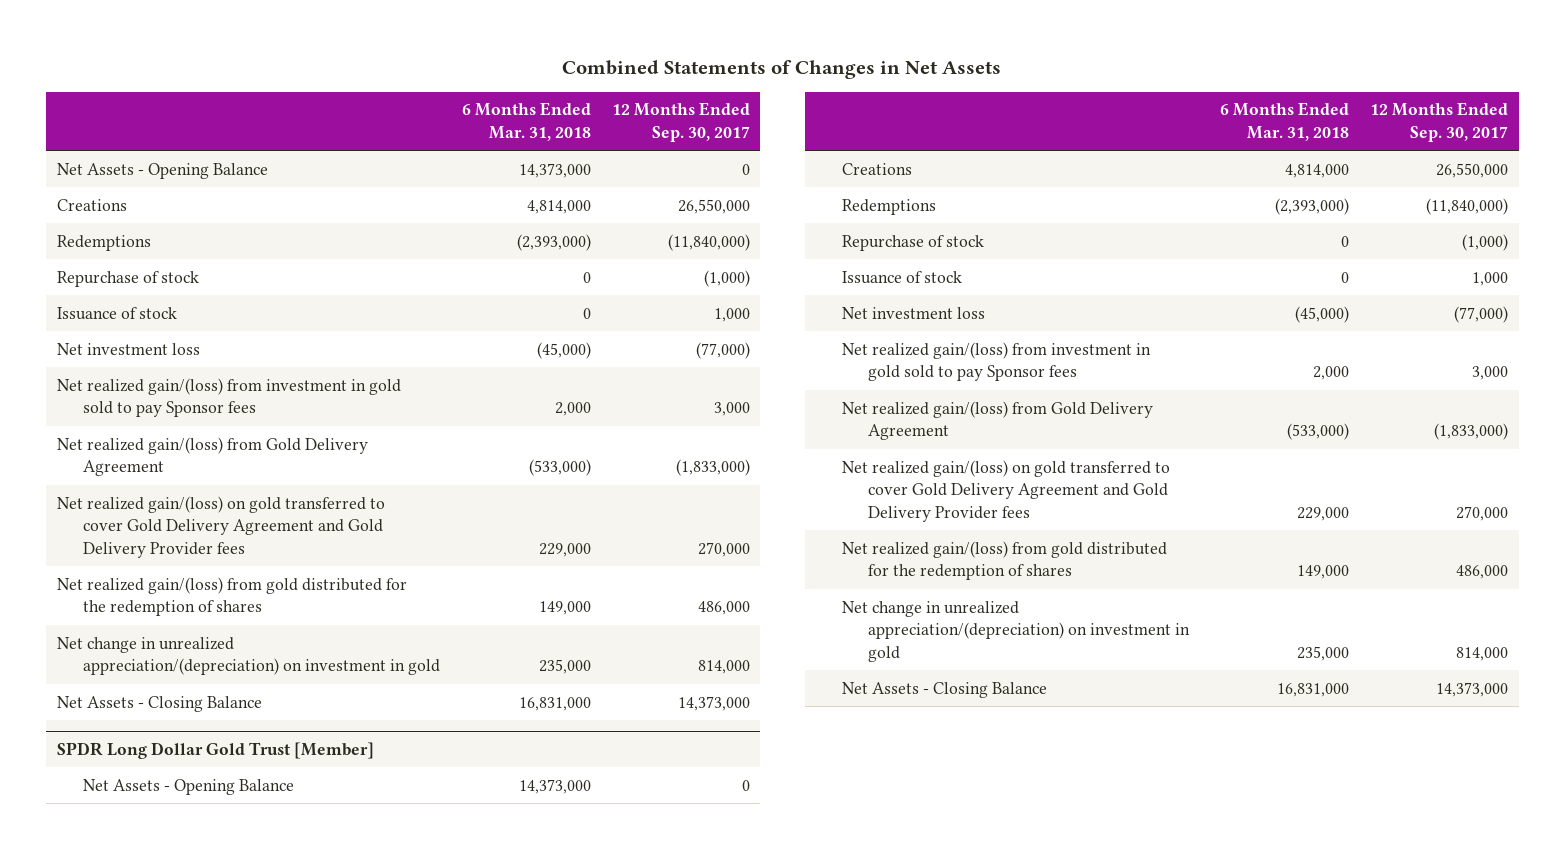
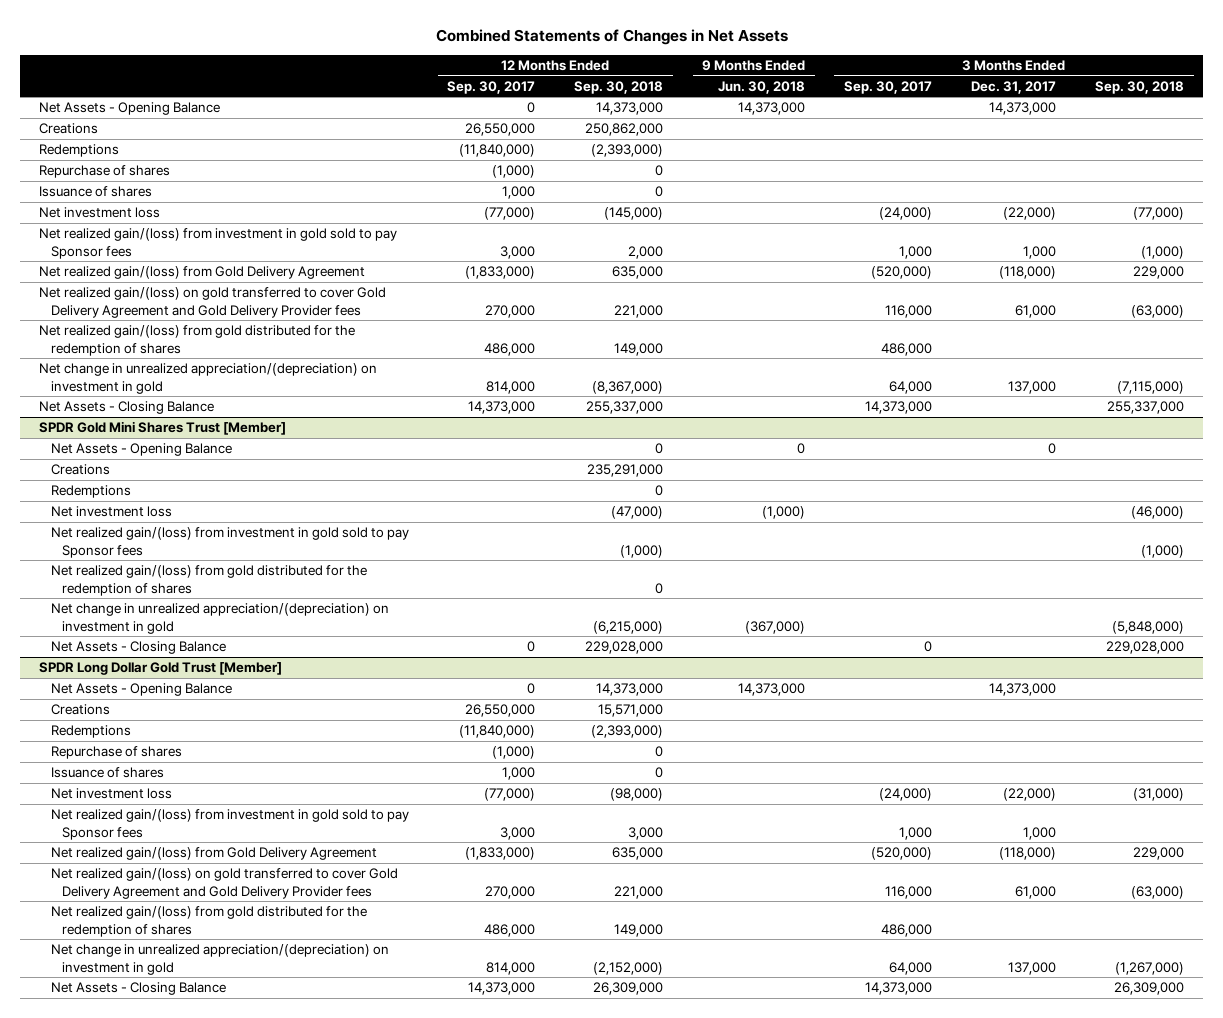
- | 6 Months Ended Mar. 31, 2018 | 12 Months Ended Sep. 30, 2017
+ | 12 Months Ended Sep. 30, 2017 | 12 Months Ended Sep. 30, 2018 | 9 Months Ended Jun. 30, 2018 | 3 Months Ended Sep. 30, 2017 | 3 Months Ended Dec. 31, 2017 | 3 Months Ended Sep. 30, 2018
- Repurchase of stock | 0 | (1,000)
- Issuance of stock | 0 | 1,000
+ Repurchase of shares | (1,000) | 0 | | | |
+ Issuance of shares | 1,000 | 0 | | | |
+ SPDR Gold Mini Shares Trust [Member]
+ Net Assets - Opening Balance | | 0 | 0 | | 0 |
+ Creations | | 235,291,000 | | | |
+ Redemptions | | 0 | | | |
+ Net investment loss | | (47,000) | (1,000) | | | (46,000)
+ Net realized gain/(loss) from investment in gold sold to pay Sponsor fees | | (1,000) | | | | (1,000)
+ Net realized gain/(loss) from gold distributed for the redemption of shares | | 0 | | | |
+ Net change in unrealized appreciation/(depreciation) on investment in gold | | (6,215,000) | (367,000) | | | (5,848,000)
+ Net Assets - Closing Balance | 0 | 229,028,000 | | 0 | | 229,028,000
@ SPDR Long Dollar Gold Trust [Member]
- Repurchase of stock | 0 | (1,000)
- Issuance of stock | 0 | 1,000
+ Repurchase of shares | (1,000) | 0 | | | |
+ Issuance of shares | 1,000 | 0 | | | |

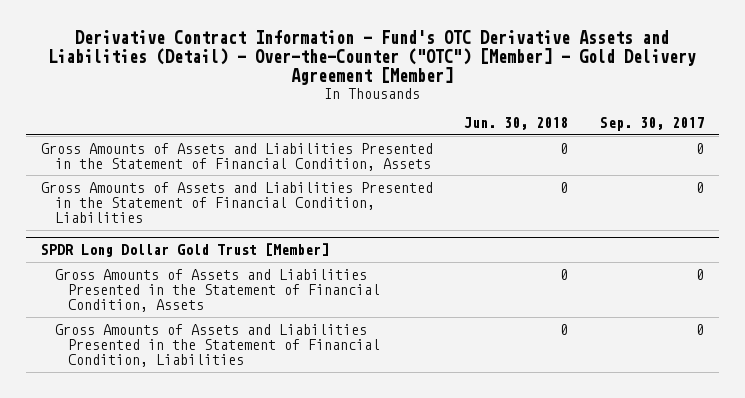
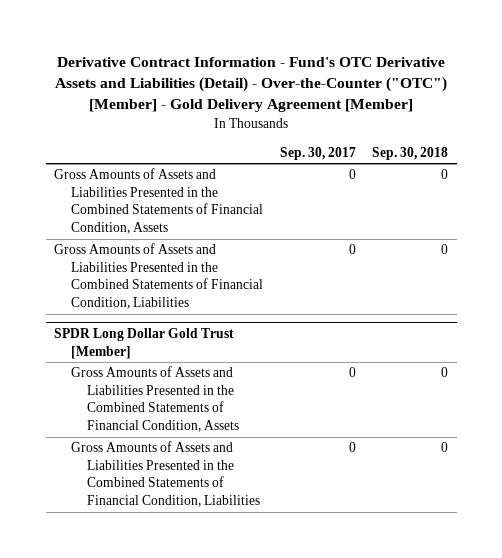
- | Jun. 30, 2018 | Sep. 30, 2017
+ | Sep. 30, 2017 | Sep. 30, 2018
- Gross Amounts of Assets and Liabilities Presented in the Statement of Financial Condition, Assets | 0 | 0
- Gross Amounts of Assets and Liabilities Presented in the Statement of Financial Condition, Liabilities | 0 | 0
+ Gross Amounts of Assets and Liabilities Presented in the Combined Statements of Financial Condition, Assets | 0 | 0
+ Gross Amounts of Assets and Liabilities Presented in the Combined Statements of Financial Condition, Liabilities | 0 | 0
@ SPDR Long Dollar Gold Trust [Member]
- Gross Amounts of Assets and Liabilities Presented in the Statement of Financial Condition, Assets | 0 | 0
- Gross Amounts of Assets and Liabilities Presented in the Statement of Financial Condition, Liabilities | 0 | 0
+ Gross Amounts of Assets and Liabilities Presented in the Combined Statements of Financial Condition, Assets | 0 | 0
+ Gross Amounts of Assets and Liabilities Presented in the Combined Statements of Financial Condition, Liabilities | 0 | 0

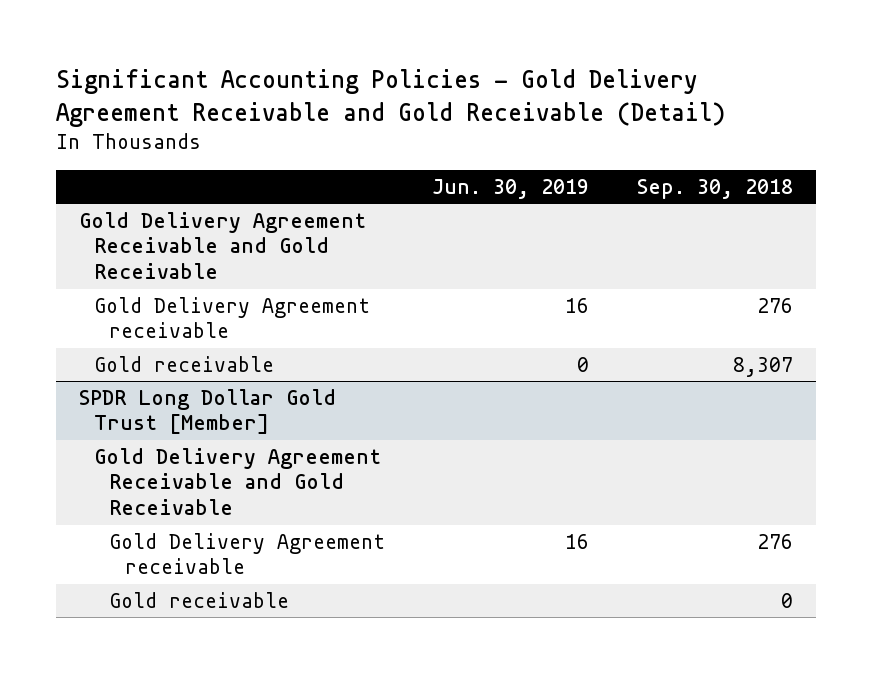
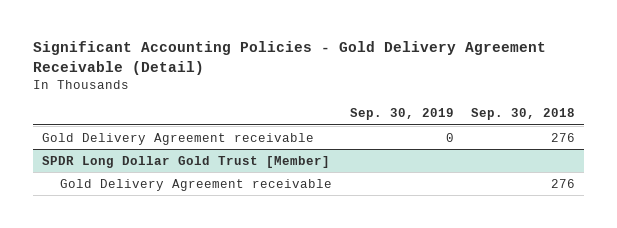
- Significant Accounting Policies - Gold Delivery Agreement Receivable and Gold Receivable (Detail)
+ Significant Accounting Policies - Gold Delivery Agreement Receivable (Detail)
- | Jun. 30, 2019 | Sep. 30, 2018
+ | Sep. 30, 2019 | Sep. 30, 2018
- Gold Delivery Agreement Receivable and Gold Receivable
- Gold receivable | 0 | 8,307
@ SPDR Long Dollar Gold Trust [Member]
- Gold Delivery Agreement Receivable and Gold Receivable
- Gold receivable | | 0

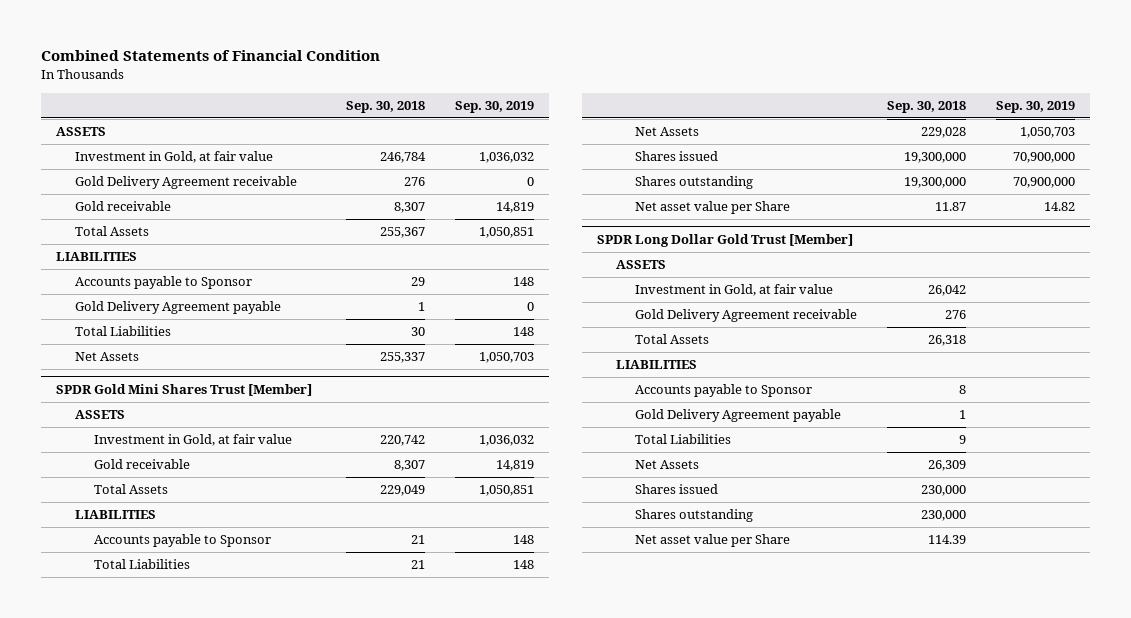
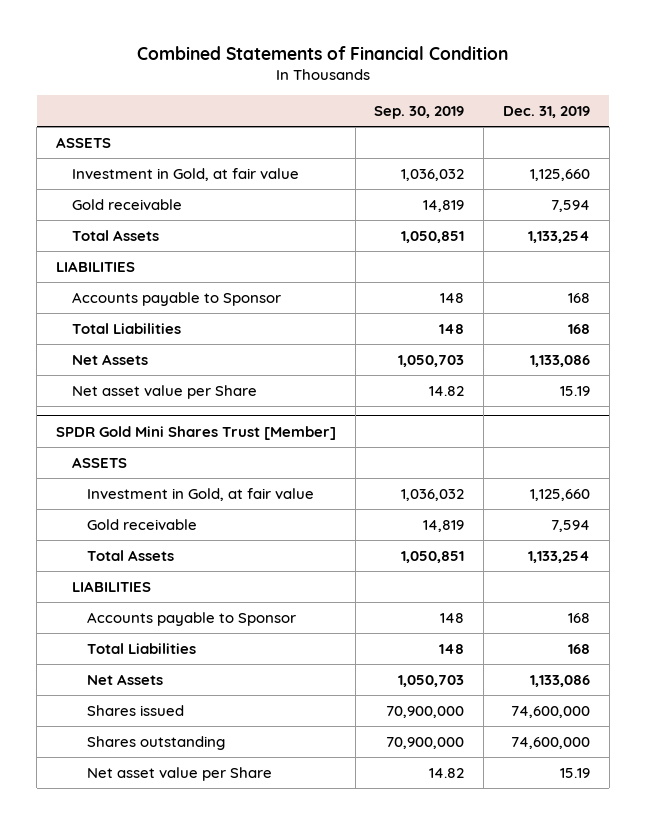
- | Sep. 30, 2018 | Sep. 30, 2019
+ | Sep. 30, 2019 | Dec. 31, 2019
- Gold Delivery Agreement receivable | 276 | 0
- Gold Delivery Agreement payable | 1 | 0
+ Net asset value per Share | 14.82 | 15.19
- SPDR Long Dollar Gold Trust [Member]
- ASSETS
- Investment in Gold, at fair value | 26,042 |
- Gold Delivery Agreement receivable | 276 |
- Total Assets | 26,318 |
- LIABILITIES
- Accounts payable to Sponsor | 8 |
- Gold Delivery Agreement payable | 1 |
- Total Liabilities | 9 |
- Net Assets | 26,309 |
- Shares issued | 230,000 |
- Shares outstanding | 230,000 |
- Net asset value per Share | 114.39 |

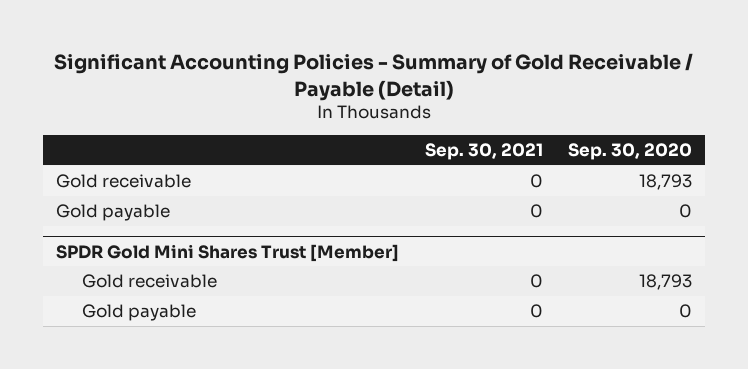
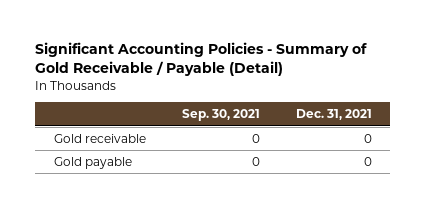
- | Sep. 30, 2021 | Sep. 30, 2020
+ | Sep. 30, 2021 | Dec. 31, 2021
- SPDR Gold Mini Shares Trust [Member]
- Gold receivable | 0 | 18,793
- Gold payable | 0 | 0

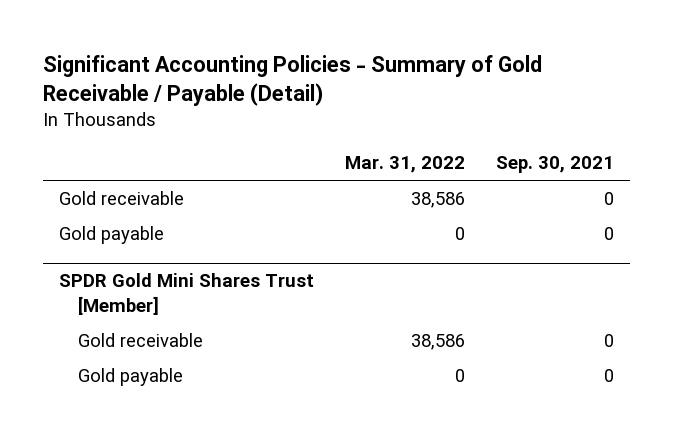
- | Sep. 30, 2021 | Dec. 31, 2021
+ | Mar. 31, 2022 | Sep. 30, 2021
+ SPDR Gold Mini Shares Trust [Member]
+ Gold receivable | 38,586 | 0
+ Gold payable | 0 | 0

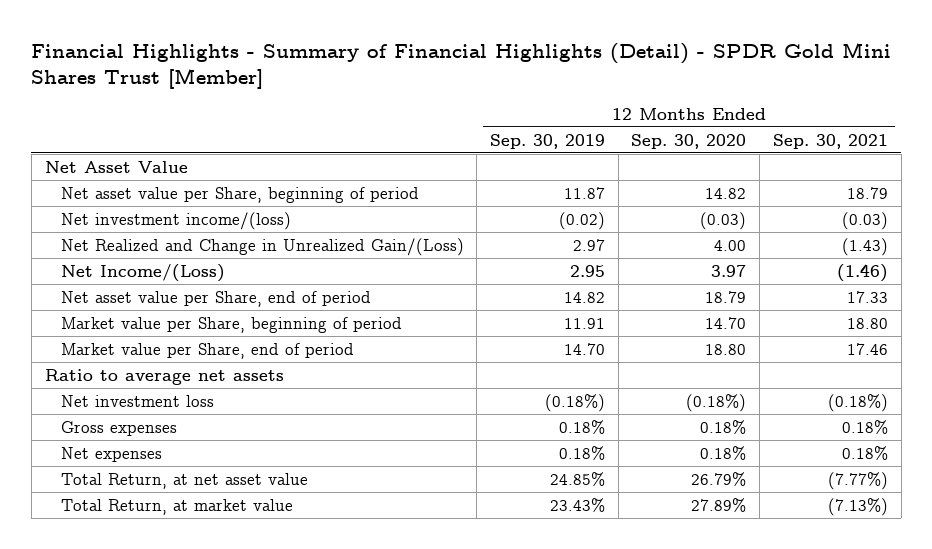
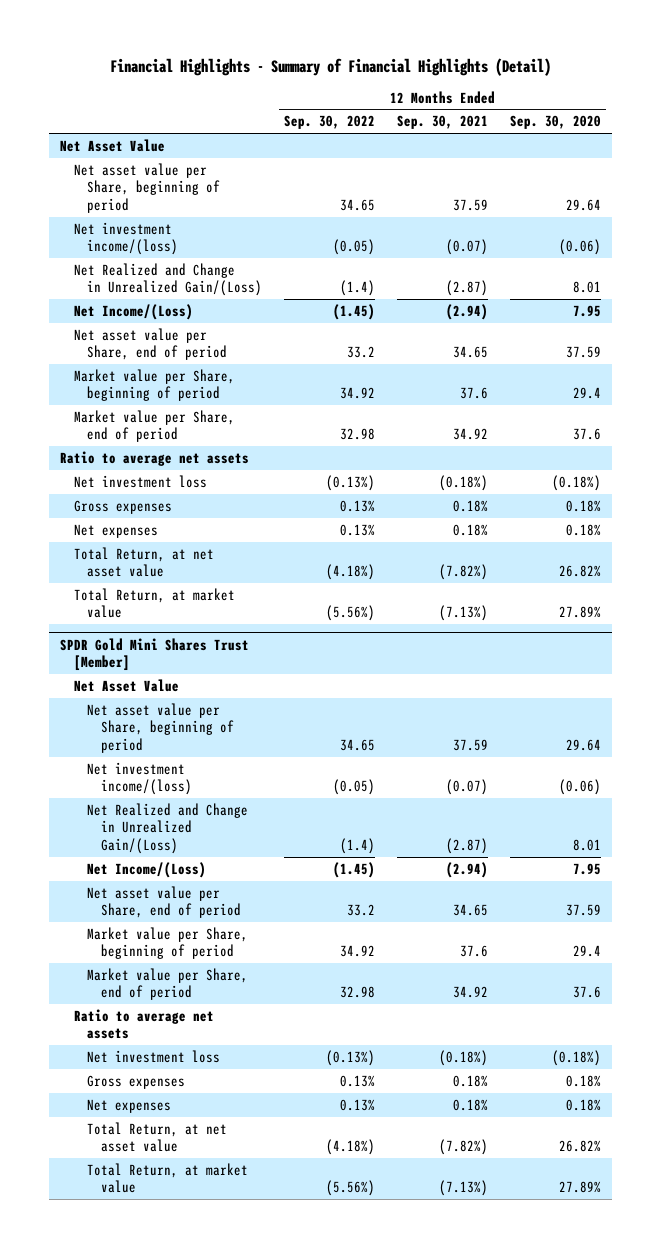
- Financial Highlights - Summary of Financial Highlights (Detail) - SPDR Gold Mini Shares Trust [Member]
+ Financial Highlights - Summary of Financial Highlights (Detail)
- | 12 Months Ended Sep. 30, 2019 | 12 Months Ended Sep. 30, 2020 | 12 Months Ended Sep. 30, 2021
+ | 12 Months Ended Sep. 30, 2022 | 12 Months Ended Sep. 30, 2021 | 12 Months Ended Sep. 30, 2020
- Net asset value per Share, beginning of period | 11.87 | 14.82 | 18.79
- Net investment income/(loss) | (0.02) | (0.03) | (0.03)
- Net Realized and Change in Unrealized Gain/(Loss) | 2.97 | 4.00 | (1.43)
- Net Income/(Loss) | 2.95 | 3.97 | (1.46)
- Net asset value per Share, end of period | 14.82 | 18.79 | 17.33
- Market value per Share, beginning of period | 11.91 | 14.70 | 18.80
- Market value per Share, end of period | 14.70 | 18.80 | 17.46
+ Net asset value per Share, beginning of period | 34.65 | 37.59 | 29.64
+ Net investment income/(loss) | (0.05) | (0.07) | (0.06)
+ Net Realized and Change in Unrealized Gain/(Loss) | (1.4) | (2.87) | 8.01
+ Net Income/(Loss) | (1.45) | (2.94) | 7.95
+ Net asset value per Share, end of period | 33.2 | 34.65 | 37.59
+ Market value per Share, beginning of period | 34.92 | 37.6 | 29.4
+ Market value per Share, end of period | 32.98 | 34.92 | 37.6
- Total Return, at net asset value | 24.85% | 26.79% | (7.77%)
+ Total Return, at net asset value | (4.18%) | (7.82%) | 26.82%
+ SPDR Gold Mini Shares Trust [Member]
+ Net Asset Value
+ Net asset value per Share, beginning of period | 34.65 | 37.59 | 29.64
+ Net investment income/(loss) | (0.05) | (0.07) | (0.06)
+ Net Realized and Change in Unrealized Gain/(Loss) | (1.4) | (2.87) | 8.01
+ Net Income/(Loss) | (1.45) | (2.94) | 7.95
+ Net asset value per Share, end of period | 33.2 | 34.65 | 37.59
+ Market value per Share, beginning of period | 34.92 | 37.6 | 29.4
+ Market value per Share, end of period | 32.98 | 34.92 | 37.6
+ Ratio to average net assets
+ Net investment loss | (0.13%) | (0.18%) | (0.18%)
+ Gross expenses | 0.13% | 0.18% | 0.18%
+ Net expenses | 0.13% | 0.18% | 0.18%
+ Total Return, at net asset value | (4.18%) | (7.82%) | 26.82%
+ Total Return, at market value | (5.56%) | (7.13%) | 27.89%

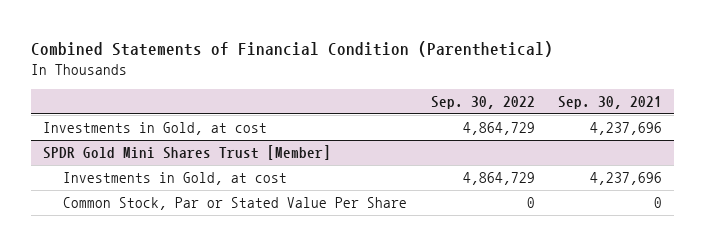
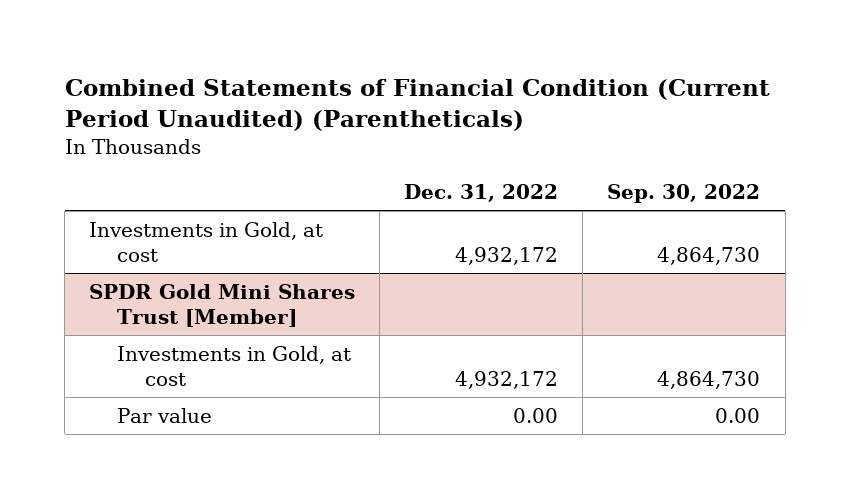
- Combined Statements of Financial Condition (Parenthetical)
+ Combined Statements of Financial Condition (Current Period Unaudited) (Parentheticals)
- | Sep. 30, 2022 | Sep. 30, 2021
+ | Dec. 31, 2022 | Sep. 30, 2022
- Investments in Gold, at cost | 4,864,729 | 4,237,696
+ Investments in Gold, at cost | 4,932,172 | 4,864,730
@ SPDR Gold Mini Shares Trust [Member]
- Investments in Gold, at cost | 4,864,729 | 4,237,696
- Common Stock, Par or Stated Value Per Share | 0 | 0
+ Investments in Gold, at cost | 4,932,172 | 4,864,730
+ Par value | 0.00 | 0.00

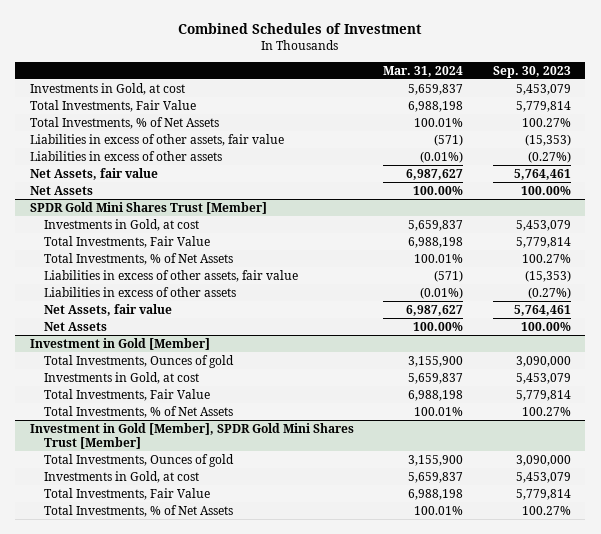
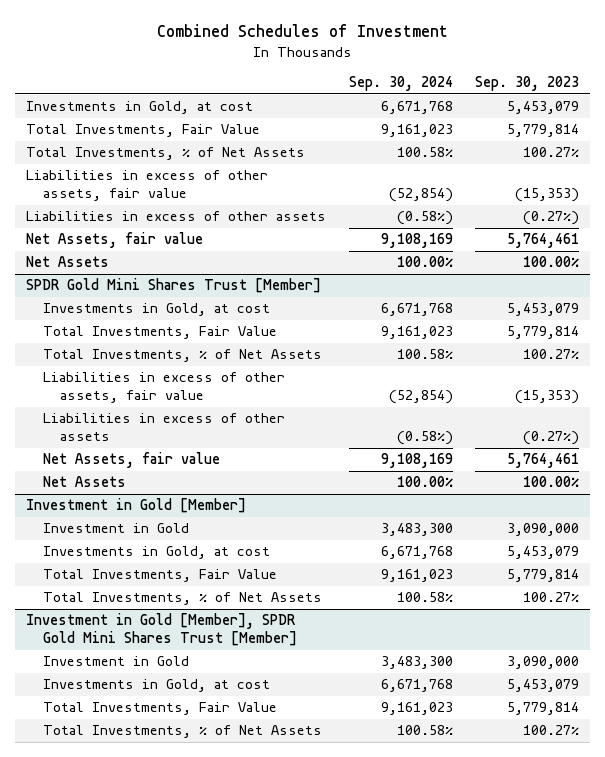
- | Mar. 31, 2024 | Sep. 30, 2023
+ | Sep. 30, 2024 | Sep. 30, 2023
@ Investment in Gold [Member]
- Total Investments, Ounces of gold | 3,155,900 | 3,090,000
+ Investment in Gold | 3,483,300 | 3,090,000
@ Investment in Gold [Member], SPDR Gold Mini Shares Trust [Member]
- Total Investments, Ounces of gold | 3,155,900 | 3,090,000
+ Investment in Gold | 3,483,300 | 3,090,000

